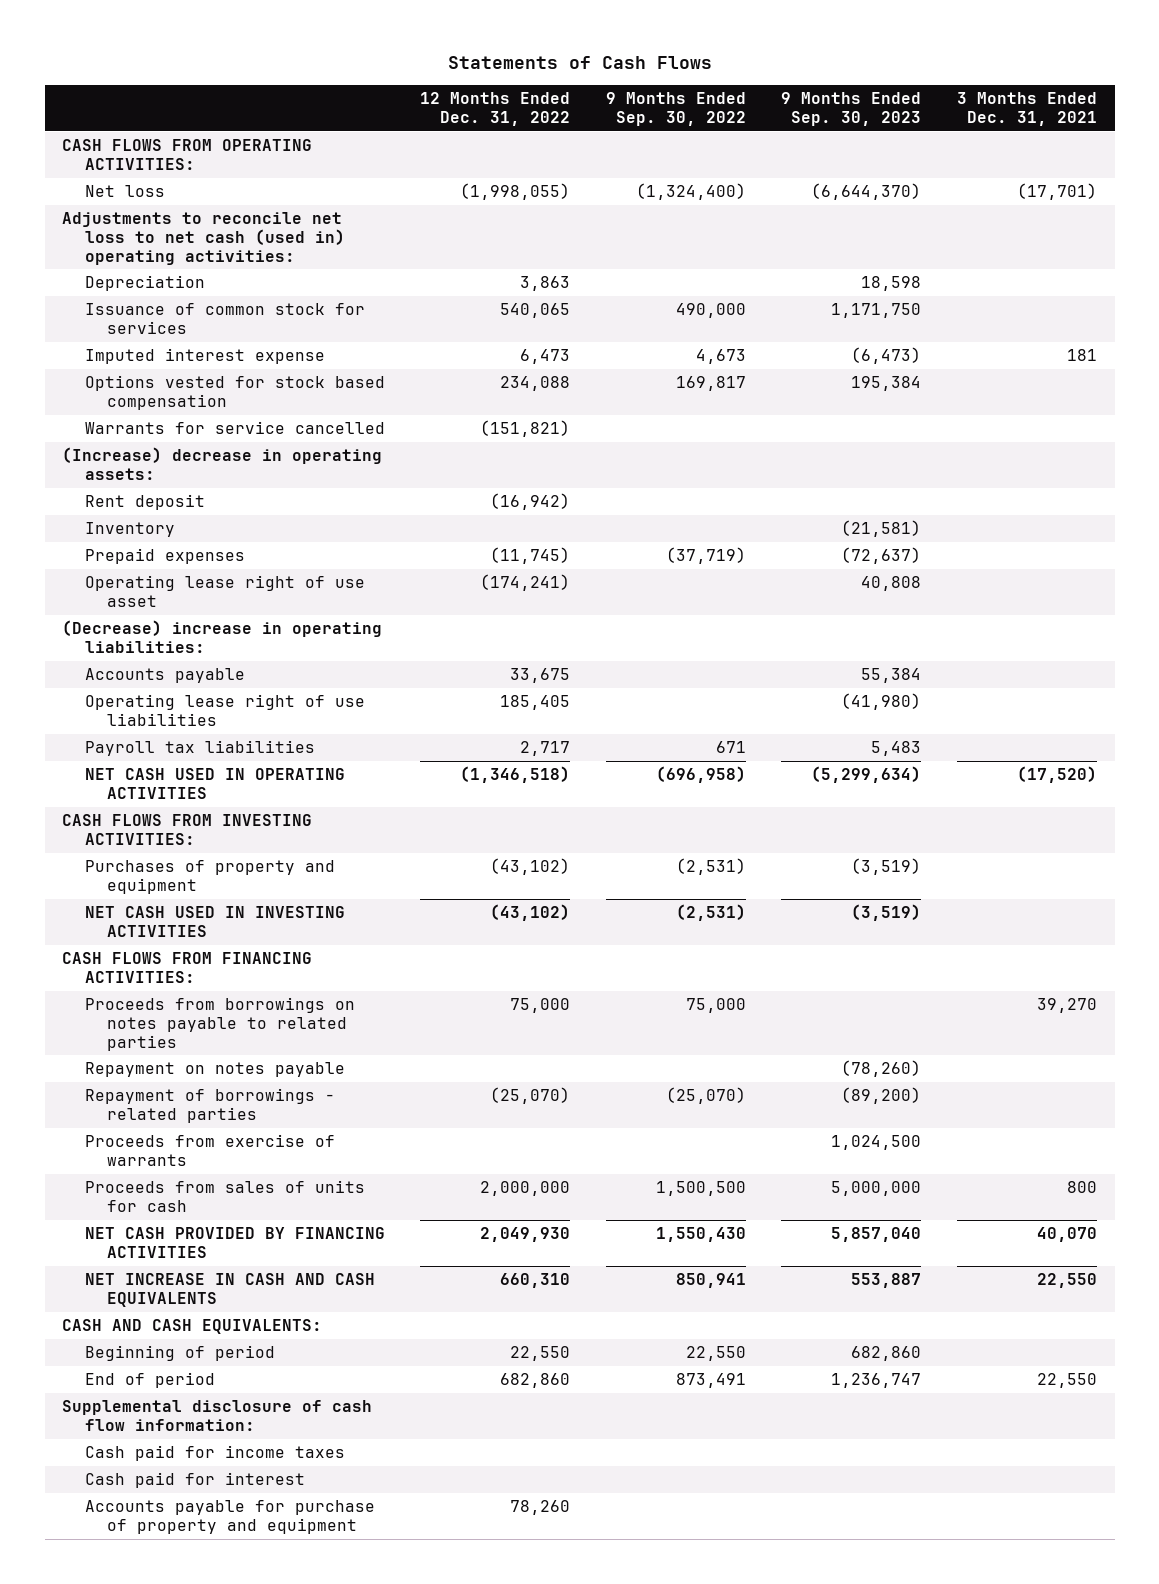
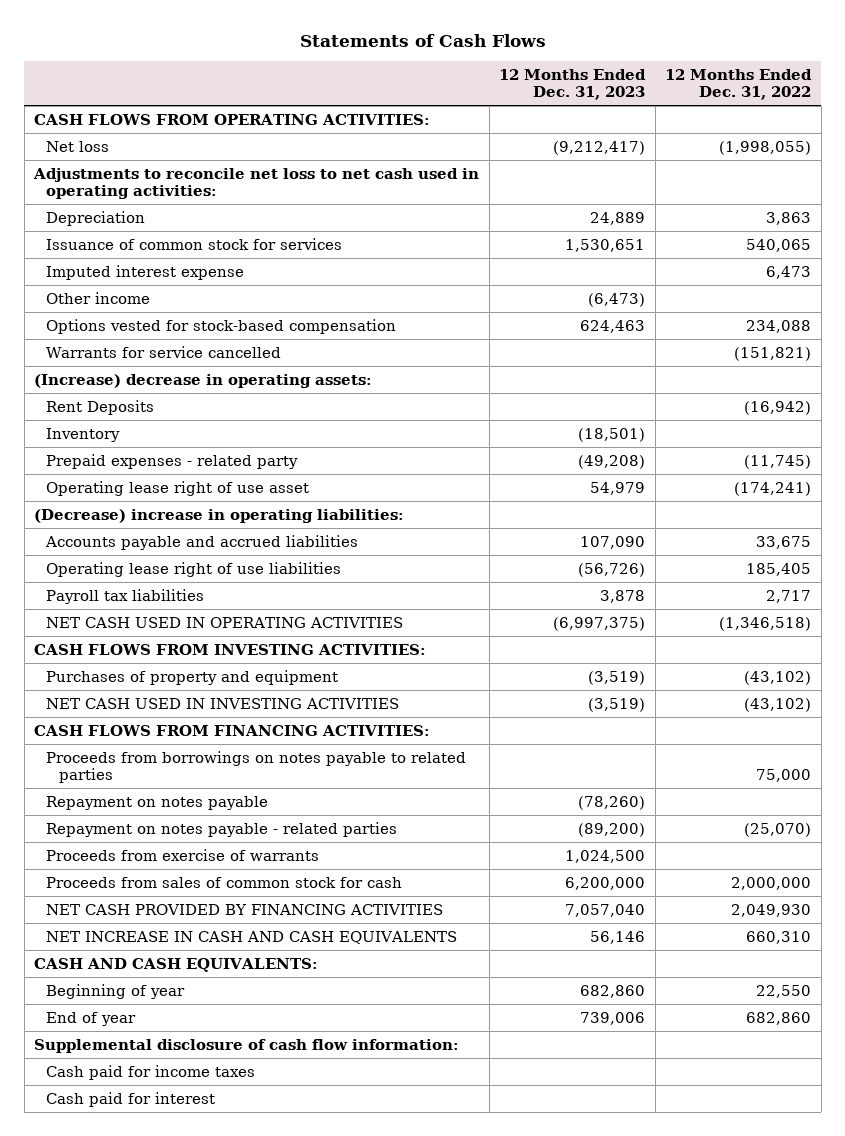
- | 12 Months Ended Dec. 31, 2022 | 9 Months Ended Sep. 30, 2022 | 9 Months Ended Sep. 30, 2023 | 3 Months Ended Dec. 31, 2021
+ | 12 Months Ended Dec. 31, 2023 | 12 Months Ended Dec. 31, 2022
- Adjustments to reconcile net loss to net cash (used in) operating activities:
+ Adjustments to reconcile net loss to net cash used in operating activities:
- Options vested for stock based compensation | 234,088 | 169,817 | 195,384 |
+ Other income | (6,473) |
+ Options vested for stock-based compensation | 624,463 | 234,088
- Rent deposit | (16,942) | | |
+ Rent Deposits | | (16,942)
- Prepaid expenses | (11,745) | (37,719) | (72,637) |
+ Prepaid expenses - related party | (49,208) | (11,745)
- Accounts payable | 33,675 | | 55,384 |
+ Accounts payable and accrued liabilities | 107,090 | 33,675
- Repayment of borrowings - related parties | (25,070) | (25,070) | (89,200) |
+ Repayment on notes payable - related parties | (89,200) | (25,070)
- Proceeds from sales of units for cash | 2,000,000 | 1,500,500 | 5,000,000 | 800
+ Proceeds from sales of common stock for cash | 6,200,000 | 2,000,000
- Beginning of period | 22,550 | 22,550 | 682,860 |
- End of period | 682,860 | 873,491 | 1,236,747 | 22,550
+ Beginning of year | 682,860 | 22,550
+ End of year | 739,006 | 682,860
- Accounts payable for purchase of property and equipment | 78,260 | | |

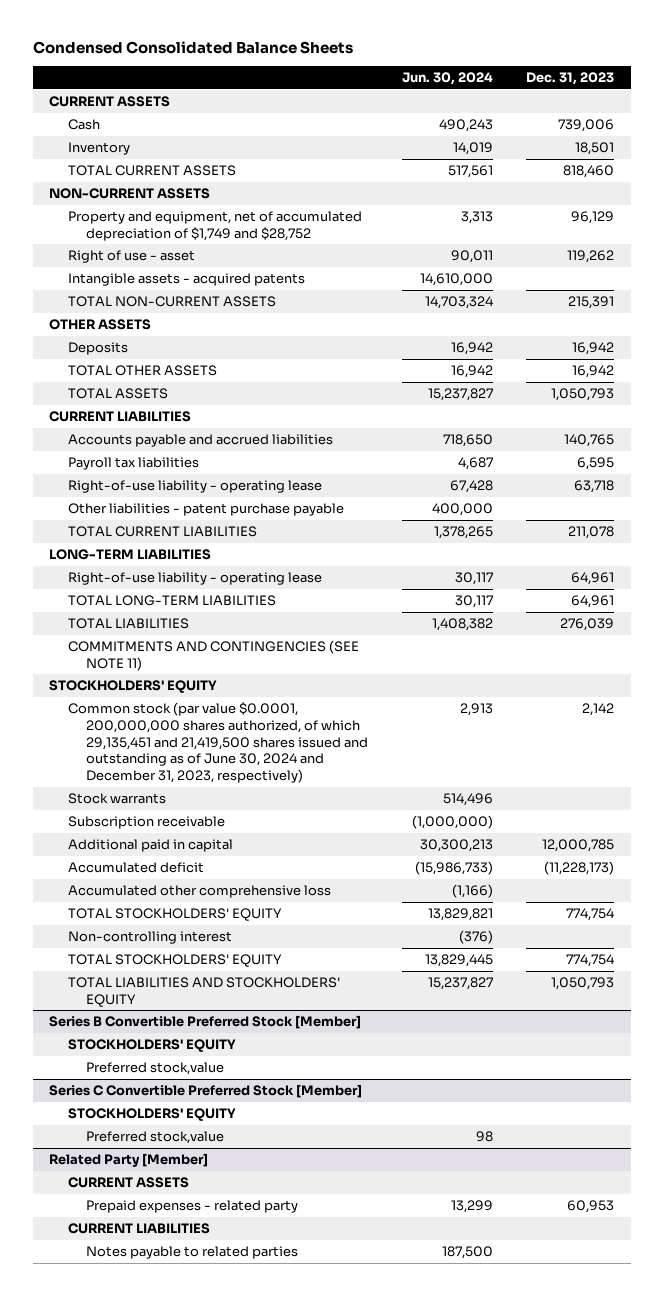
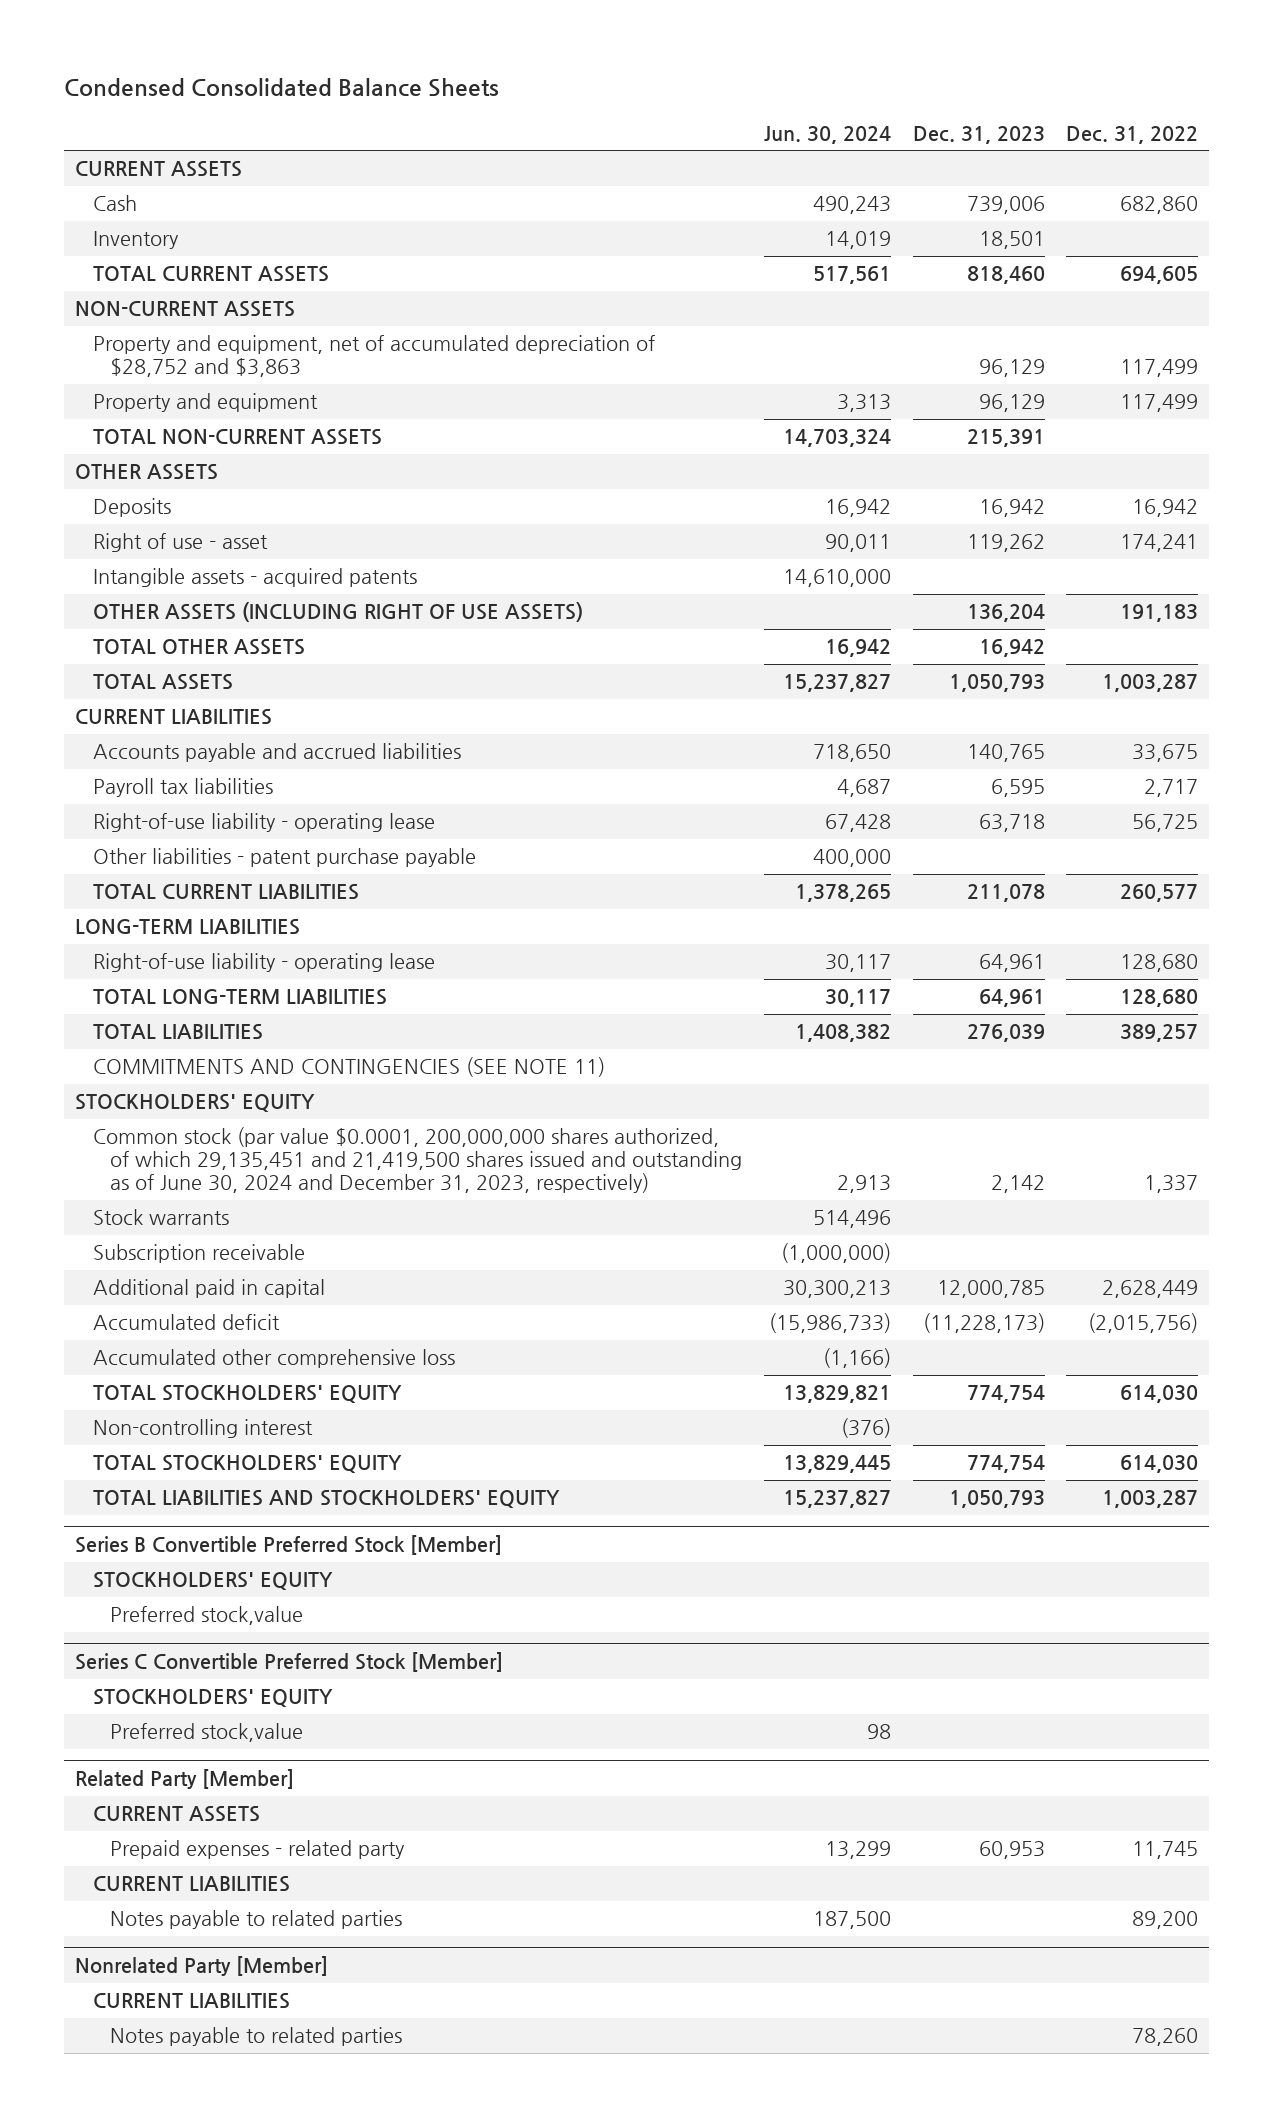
- | Jun. 30, 2024 | Dec. 31, 2023
+ | Jun. 30, 2024 | Dec. 31, 2023 | Dec. 31, 2022
- Property and equipment, net of accumulated depreciation of $1,749 and $28,752 | 3,313 | 96,129
+ Property and equipment, net of accumulated depreciation of $28,752 and $3,863 | | 96,129 | 117,499
+ Property and equipment | 3,313 | 96,129 | 117,499
moved down: Right of use - asset | 90,011 | 119,262 | 174,241
moved down: Intangible assets - acquired patents | 14,610,000 | |
+ OTHER ASSETS (INCLUDING RIGHT OF USE ASSETS) | | 136,204 | 191,183
+ Nonrelated Party [Member]
+ CURRENT LIABILITIES
+ Notes payable to related parties | | | 78,260

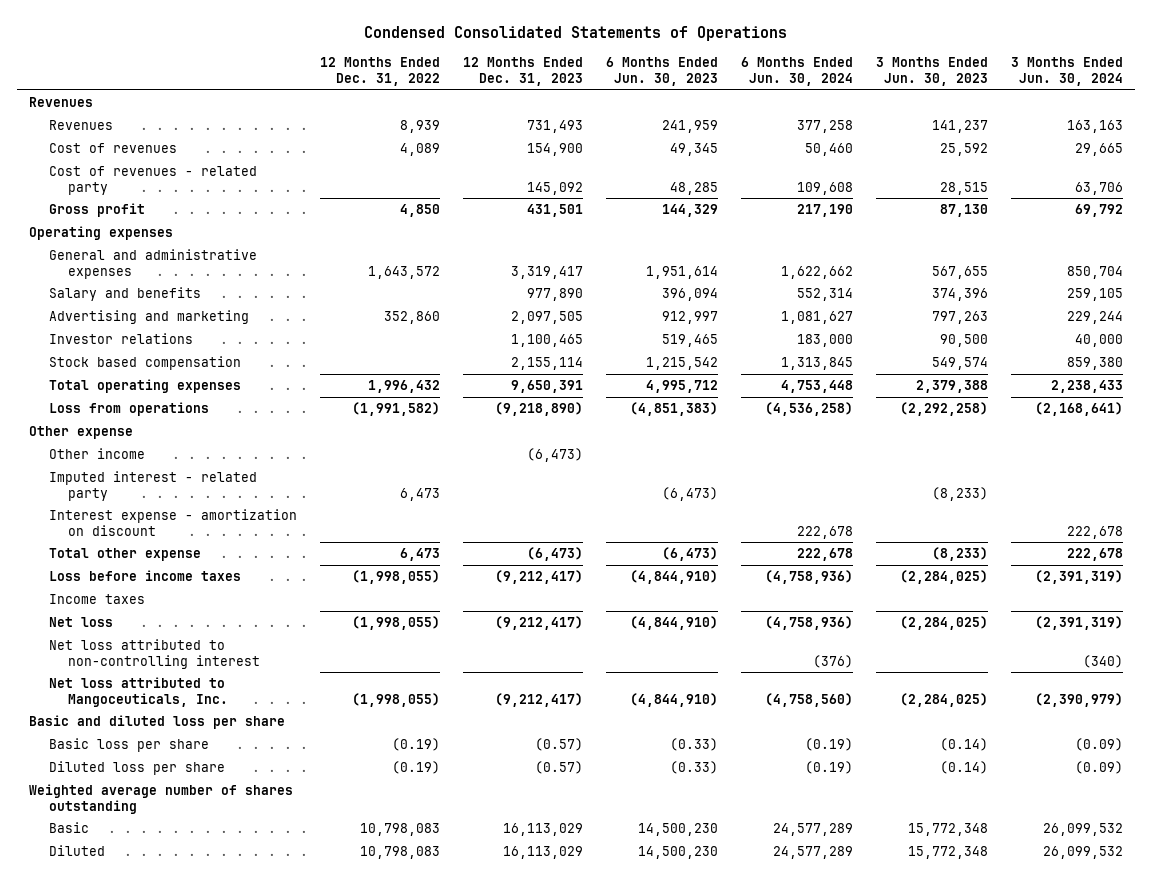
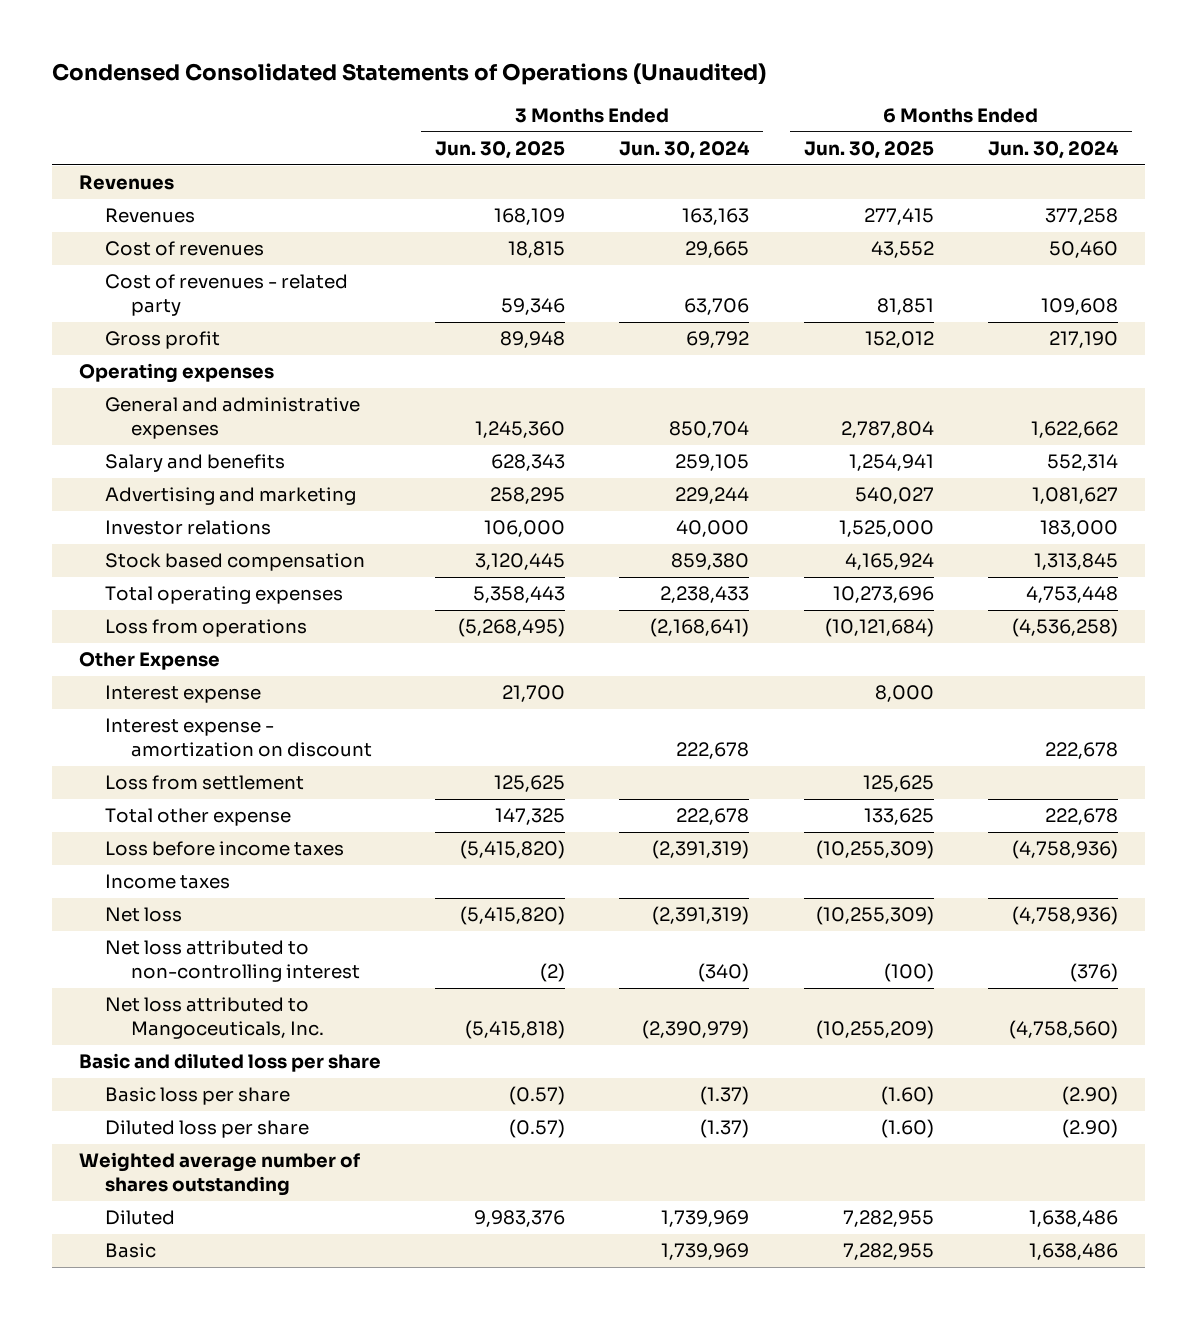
- Condensed Consolidated Statements of Operations
+ Condensed Consolidated Statements of Operations (Unaudited)
- | 12 Months Ended Dec. 31, 2022 | 12 Months Ended Dec. 31, 2023 | 6 Months Ended Jun. 30, 2023 | 6 Months Ended Jun. 30, 2024 | 3 Months Ended Jun. 30, 2023 | 3 Months Ended Jun. 30, 2024
+ | 3 Months Ended Jun. 30, 2025 | 3 Months Ended Jun. 30, 2024 | 6 Months Ended Jun. 30, 2025 | 6 Months Ended Jun. 30, 2024
- Other expense
- Other income | | (6,473) | | | |
- Imputed interest - related party | 6,473 | | (6,473) | | (8,233) |
+ Other Expense
+ Interest expense | 21,700 | | 8,000 |
+ Loss from settlement | 125,625 | | 125,625 |
- Basic loss per share | (0.19) | (0.57) | (0.33) | (0.19) | (0.14) | (0.09)
- Diluted loss per share | (0.19) | (0.57) | (0.33) | (0.19) | (0.14) | (0.09)
+ Basic loss per share | (0.57) | (1.37) | (1.60) | (2.90)
+ Diluted loss per share | (0.57) | (1.37) | (1.60) | (2.90)
- Basic | 10,798,083 | 16,113,029 | 14,500,230 | 24,577,289 | 15,772,348 | 26,099,532
- Diluted | 10,798,083 | 16,113,029 | 14,500,230 | 24,577,289 | 15,772,348 | 26,099,532
+ Diluted | 9,983,376 | 1,739,969 | 7,282,955 | 1,638,486
+ Basic | | 1,739,969 | 7,282,955 | 1,638,486

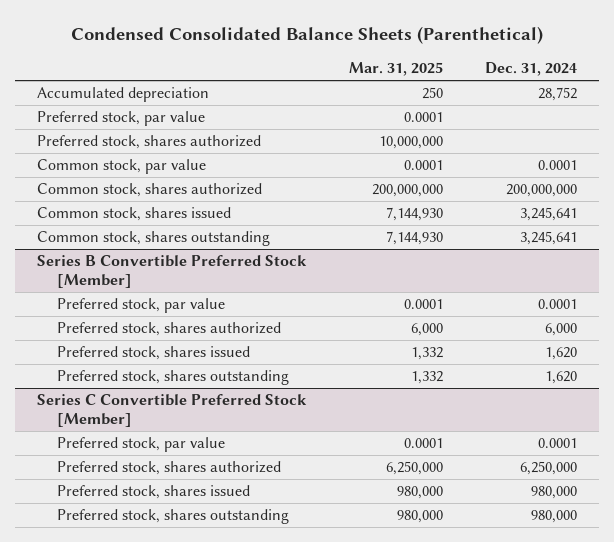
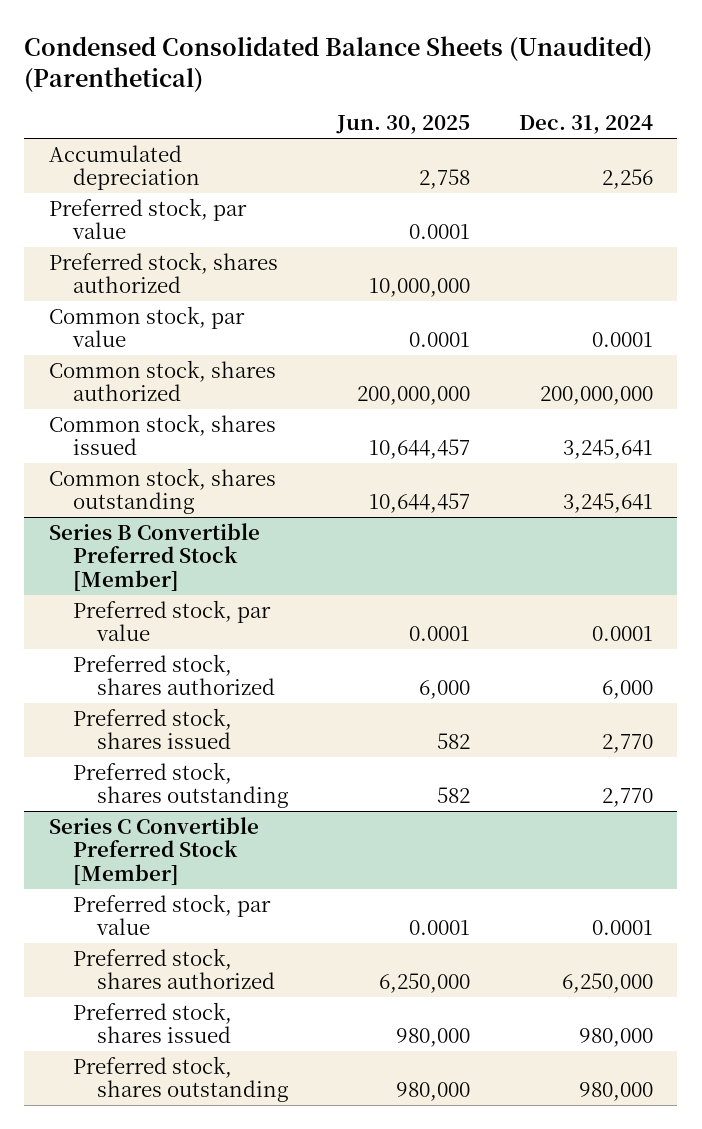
- Condensed Consolidated Balance Sheets (Parenthetical)
+ Condensed Consolidated Balance Sheets (Unaudited) (Parenthetical)
- | Mar. 31, 2025 | Dec. 31, 2024
+ | Jun. 30, 2025 | Dec. 31, 2024
- Accumulated depreciation | 250 | 28,752
+ Accumulated depreciation | 2,758 | 2,256
@ Series B Convertible Preferred Stock [Member]
- Preferred stock, shares issued | 1,332 | 1,620
- Preferred stock, shares outstanding | 1,332 | 1,620
+ Preferred stock, shares issued | 582 | 2,770
+ Preferred stock, shares outstanding | 582 | 2,770

